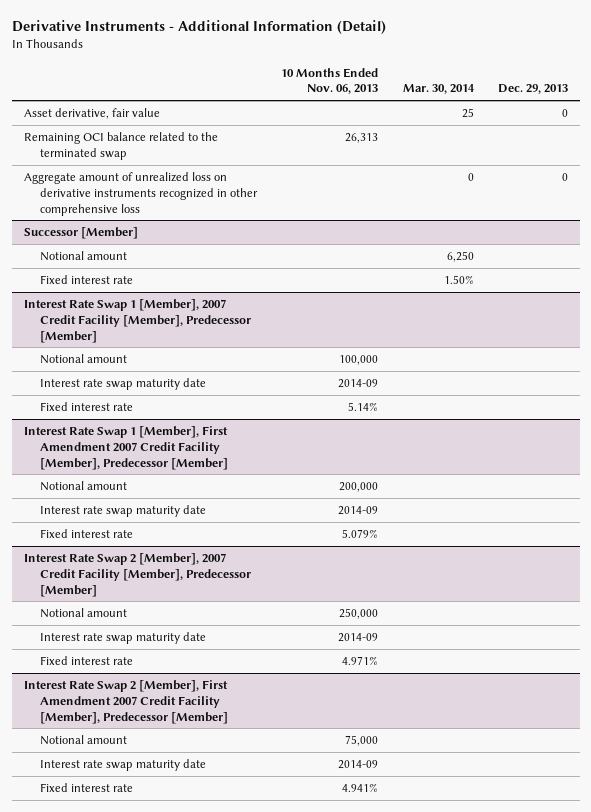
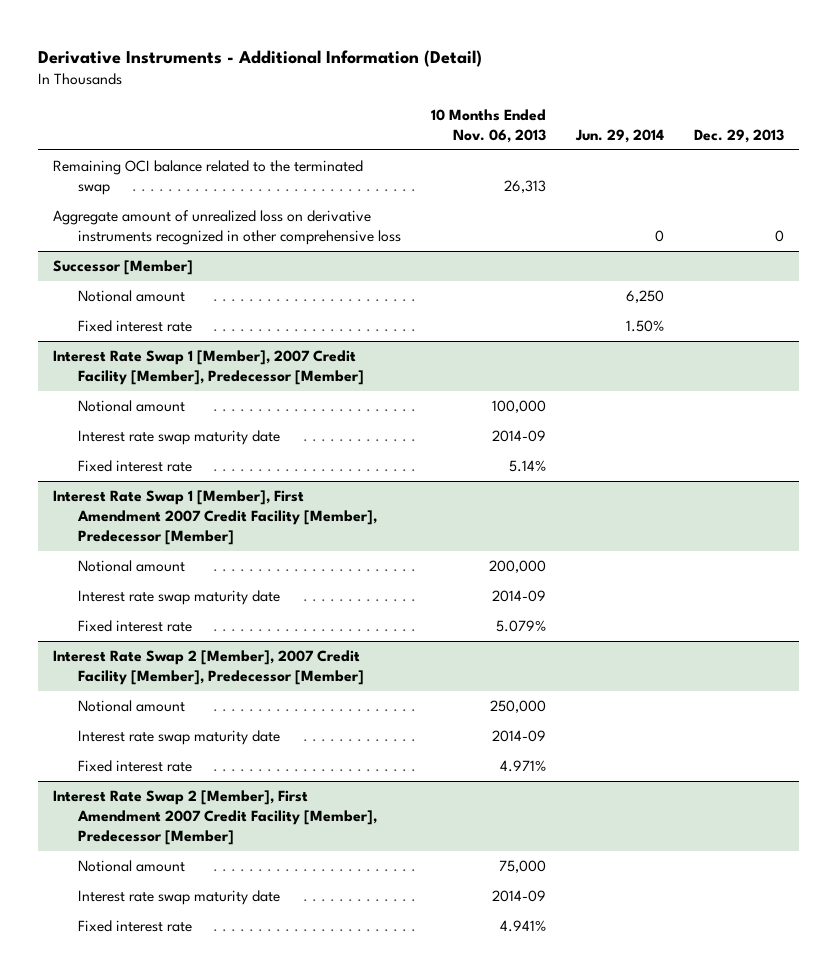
- | 10 Months Ended Nov. 06, 2013 | Mar. 30, 2014 | Dec. 29, 2013
+ | 10 Months Ended Nov. 06, 2013 | Jun. 29, 2014 | Dec. 29, 2013
- Asset derivative, fair value | | 25 | 0

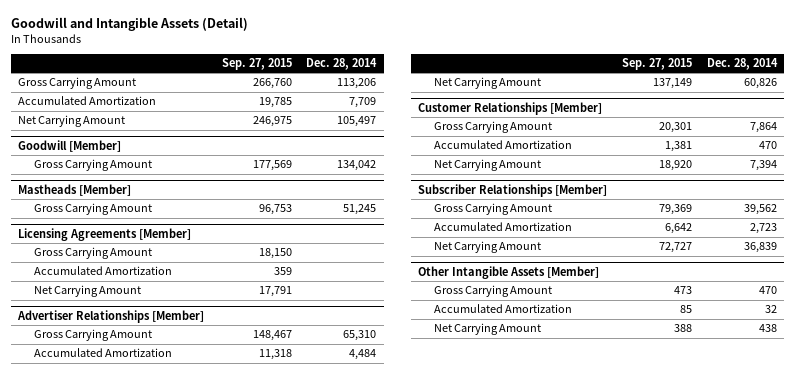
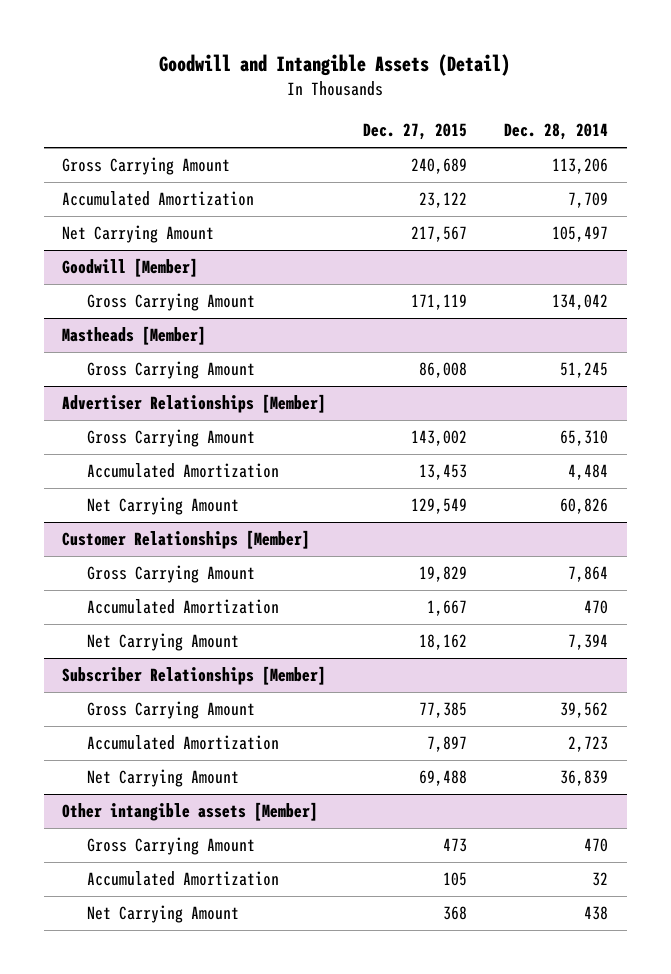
- | Sep. 27, 2015 | Dec. 28, 2014
+ | Dec. 27, 2015 | Dec. 28, 2014
- Licensing Agreements [Member]
- Gross Carrying Amount | 18,150 |
- Accumulated Amortization | 359 |
- Net Carrying Amount | 17,791 |
- Other Intangible Assets [Member]
+ Other intangible assets [Member]

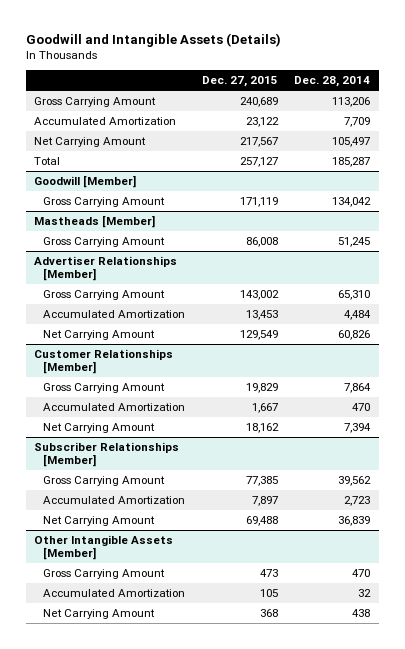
- Goodwill and Intangible Assets (Detail)
+ Goodwill and Intangible Assets (Details)
+ Total | 257,127 | 185,287
- Other intangible assets [Member]
+ Other Intangible Assets [Member]

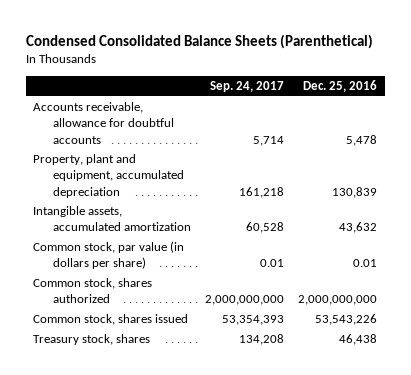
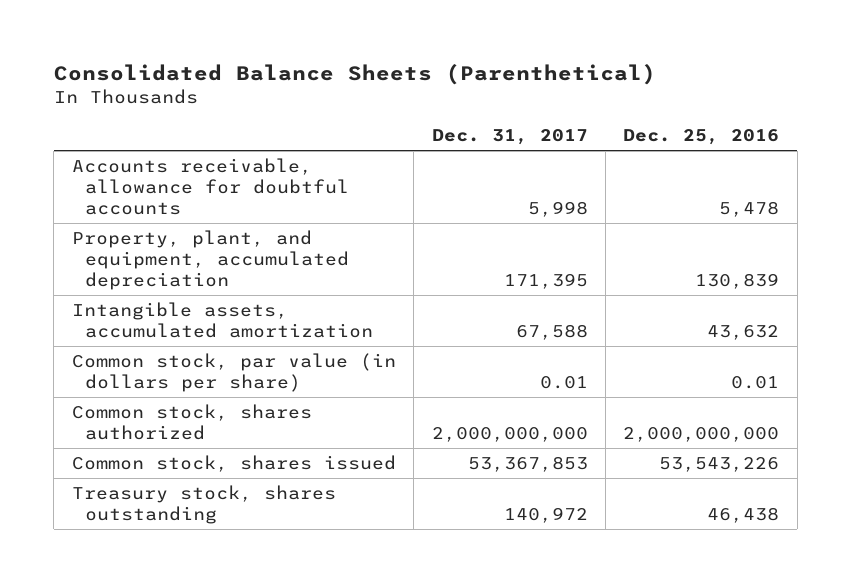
- Condensed Consolidated Balance Sheets (Parenthetical)
+ Consolidated Balance Sheets (Parenthetical)
- | Sep. 24, 2017 | Dec. 25, 2016
+ | Dec. 31, 2017 | Dec. 25, 2016
- Property, plant and equipment, accumulated depreciation | 161,218 | 130,839
+ Property, plant, and equipment, accumulated depreciation | 171,395 | 130,839
- Treasury stock, shares | 134,208 | 46,438
+ Treasury stock, shares outstanding | 140,972 | 46,438

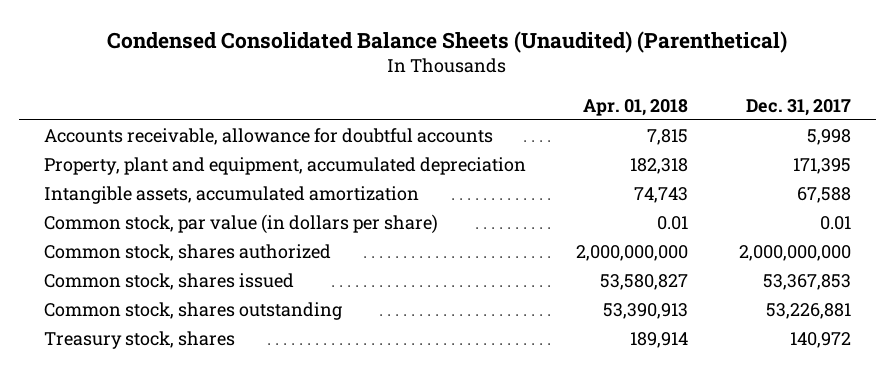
- Consolidated Balance Sheets (Parenthetical)
+ Condensed Consolidated Balance Sheets (Unaudited) (Parenthetical)
- | Dec. 31, 2017 | Dec. 25, 2016
+ | Apr. 01, 2018 | Dec. 31, 2017
- Property, plant, and equipment, accumulated depreciation | 171,395 | 130,839
+ Property, plant and equipment, accumulated depreciation | 182,318 | 171,395
- Treasury stock, shares outstanding | 140,972 | 46,438
+ Common stock, shares outstanding | 53,390,913 | 53,226,881
+ Treasury stock, shares | 189,914 | 140,972

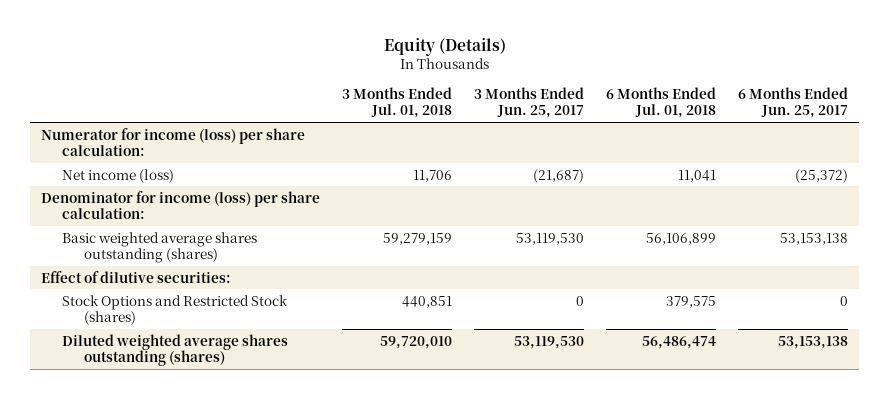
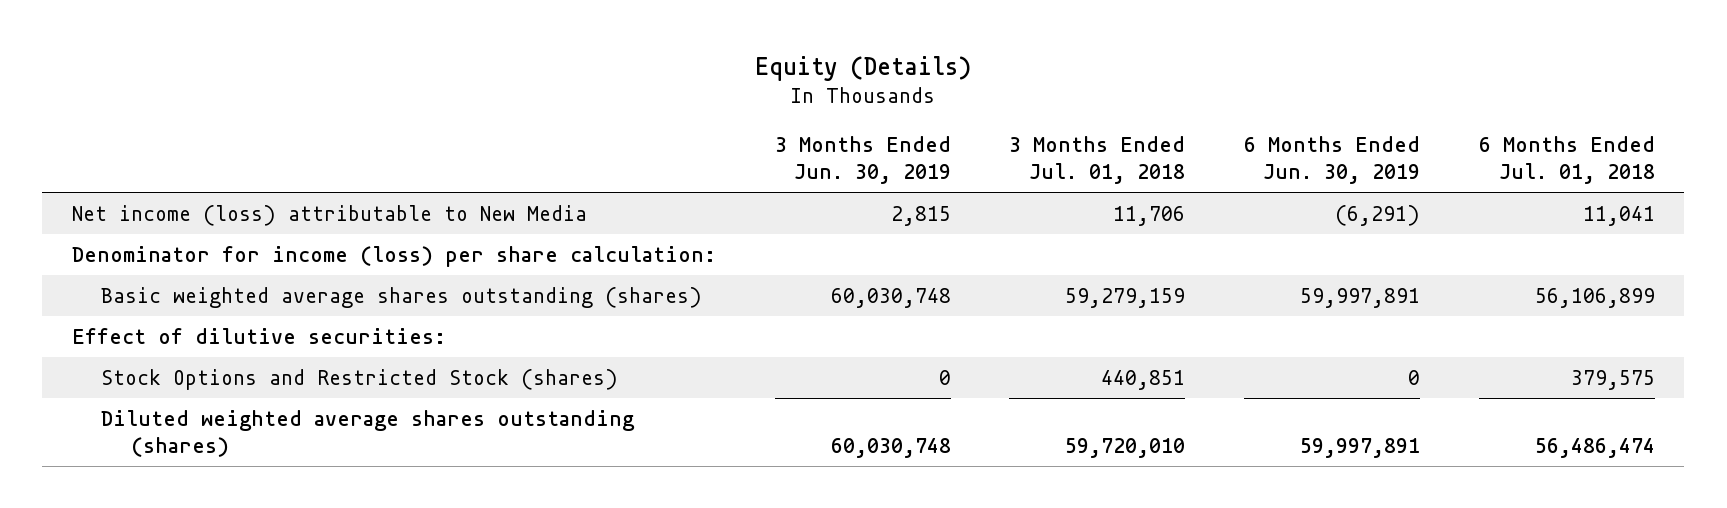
- | 3 Months Ended Jul. 01, 2018 | 3 Months Ended Jun. 25, 2017 | 6 Months Ended Jul. 01, 2018 | 6 Months Ended Jun. 25, 2017
+ | 3 Months Ended Jun. 30, 2019 | 3 Months Ended Jul. 01, 2018 | 6 Months Ended Jun. 30, 2019 | 6 Months Ended Jul. 01, 2018
- Numerator for income (loss) per share calculation:
- Net income (loss) | 11,706 | (21,687) | 11,041 | (25,372)
+ Net income (loss) attributable to New Media | 2,815 | 11,706 | (6,291) | 11,041

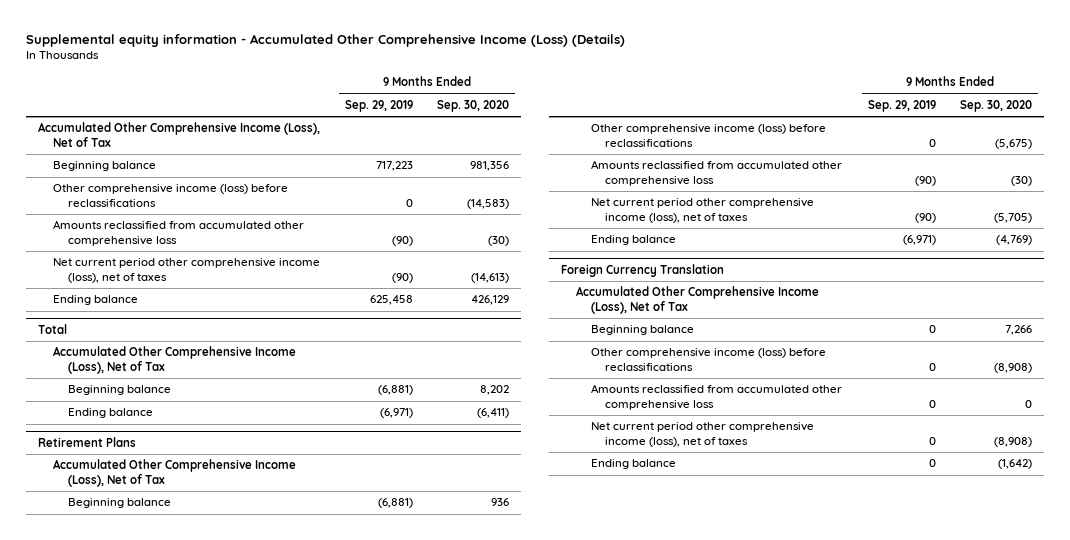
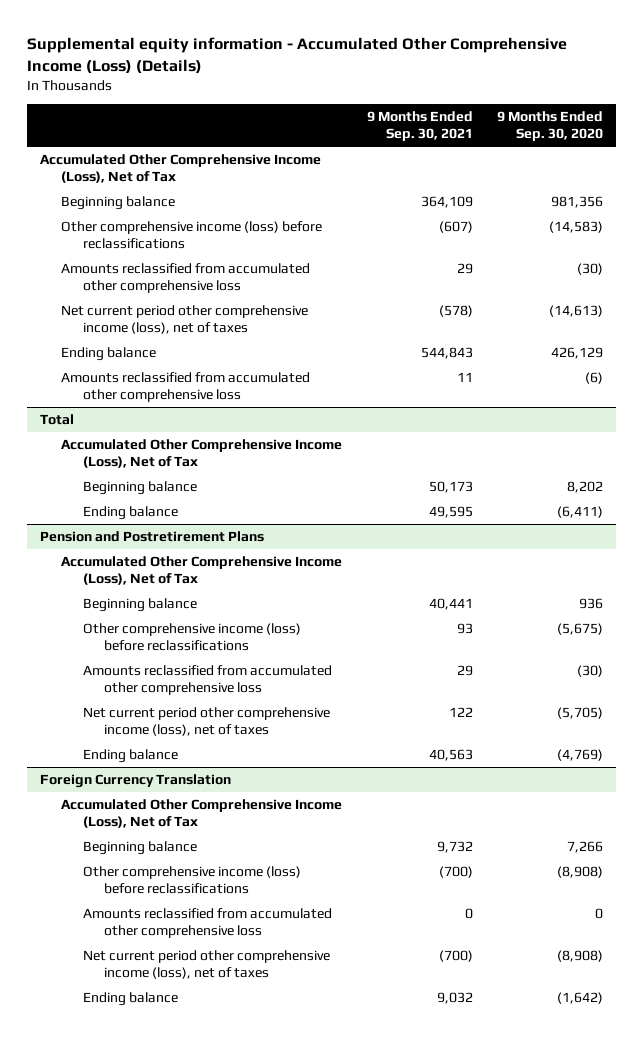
- | 9 Months Ended Sep. 29, 2019 | 9 Months Ended Sep. 30, 2020
+ | 9 Months Ended Sep. 30, 2021 | 9 Months Ended Sep. 30, 2020
+ Amounts reclassified from accumulated other comprehensive loss | 11 | (6)
- Retirement Plans
+ Pension and Postretirement Plans

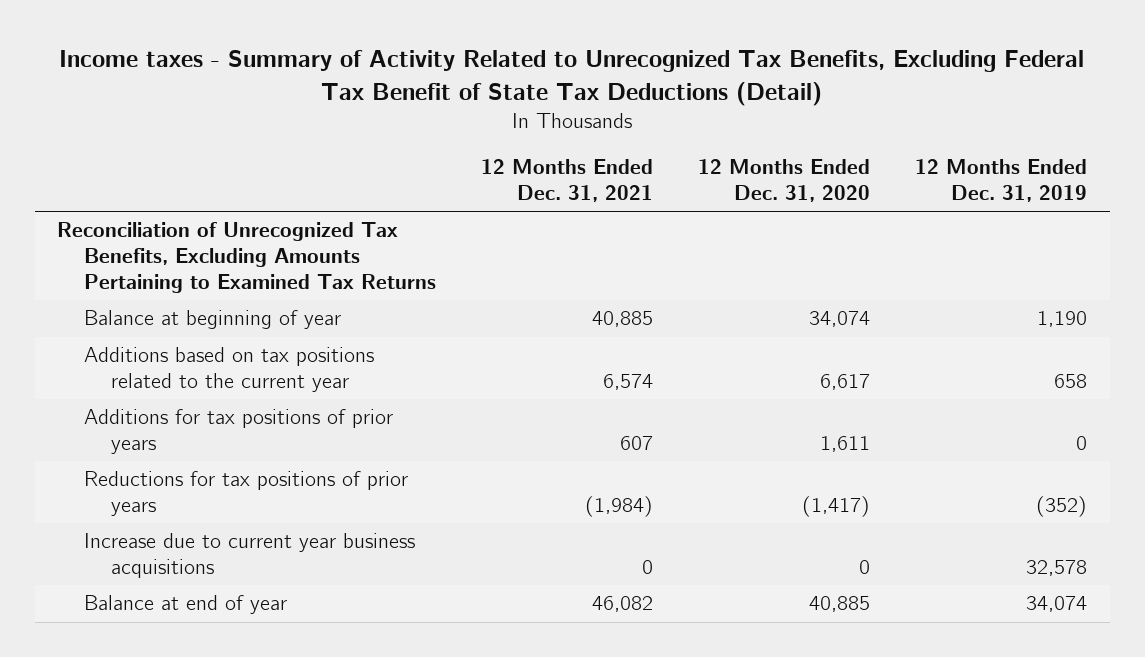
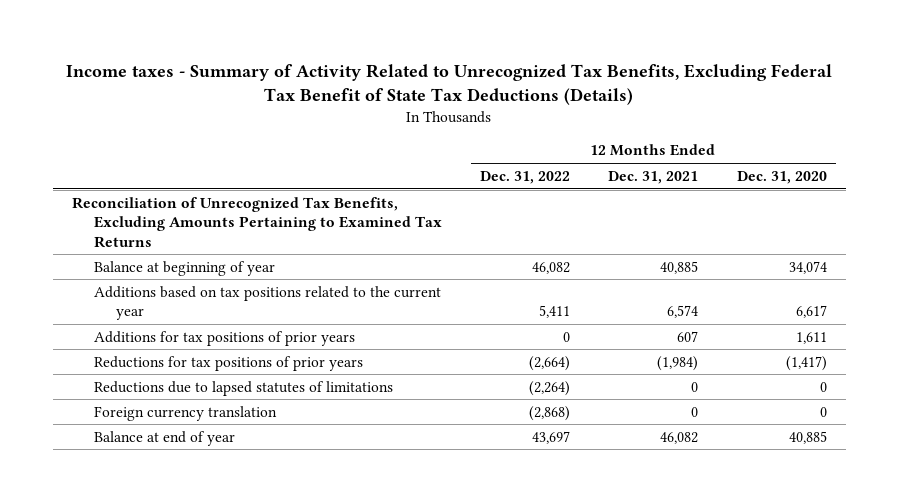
- Income taxes - Summary of Activity Related to Unrecognized Tax Benefits, Excluding Federal Tax Benefit of State Tax Deductions (Detail)
+ Income taxes - Summary of Activity Related to Unrecognized Tax Benefits, Excluding Federal Tax Benefit of State Tax Deductions (Details)
- | 12 Months Ended Dec. 31, 2021 | 12 Months Ended Dec. 31, 2020 | 12 Months Ended Dec. 31, 2019
+ | 12 Months Ended Dec. 31, 2022 | 12 Months Ended Dec. 31, 2021 | 12 Months Ended Dec. 31, 2020
- Increase due to current year business acquisitions | 0 | 0 | 32,578
+ Reductions due to lapsed statutes of limitations | (2,264) | 0 | 0
+ Foreign currency translation | (2,868) | 0 | 0

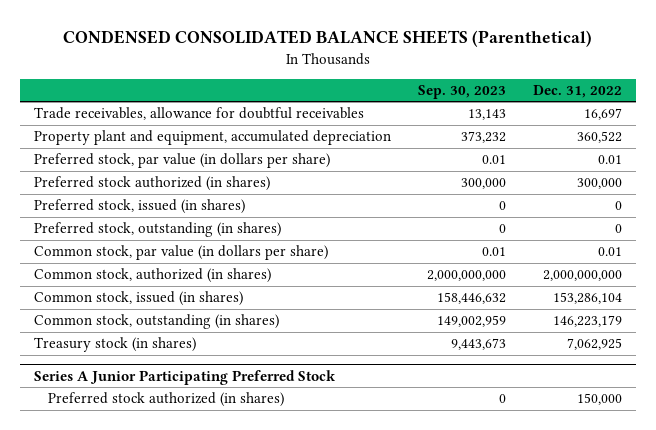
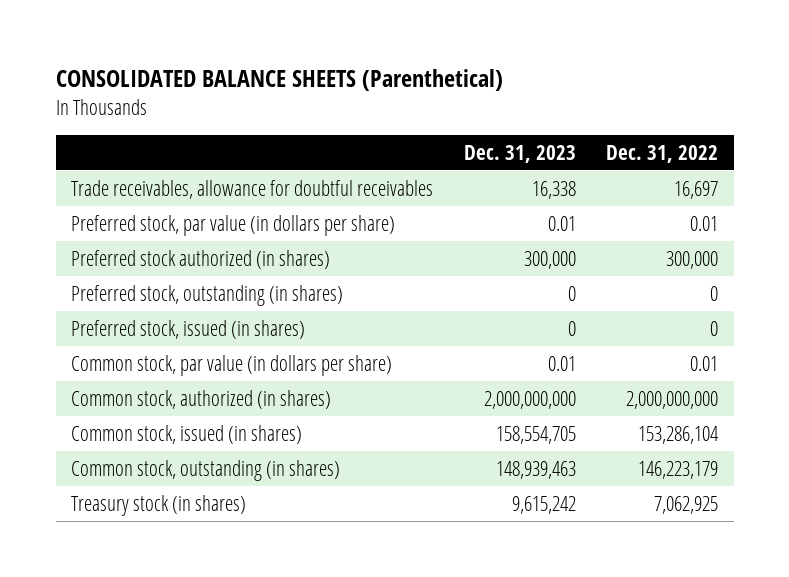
- CONDENSED CONSOLIDATED BALANCE SHEETS (Parenthetical)
+ CONSOLIDATED BALANCE SHEETS (Parenthetical)
- | Sep. 30, 2023 | Dec. 31, 2022
+ | Dec. 31, 2023 | Dec. 31, 2022
- Property plant and equipment, accumulated depreciation | 373,232 | 360,522
moved down: Preferred stock, issued (in shares) | 0 | 0
- Series A Junior Participating Preferred Stock
- Preferred stock authorized (in shares) | 0 | 150,000

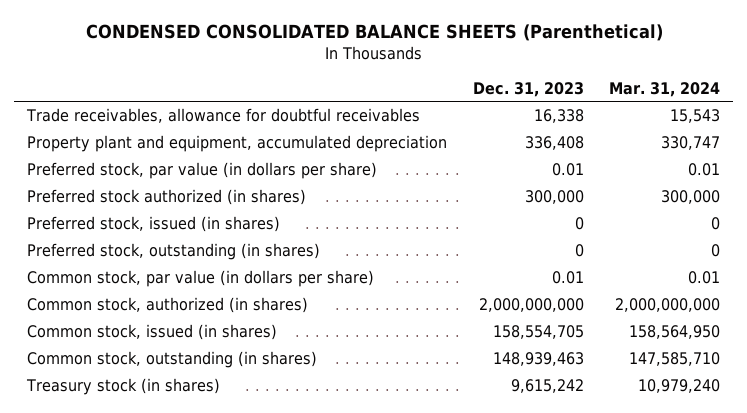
- CONSOLIDATED BALANCE SHEETS (Parenthetical)
+ CONDENSED CONSOLIDATED BALANCE SHEETS (Parenthetical)
- | Dec. 31, 2023 | Dec. 31, 2022
+ | Dec. 31, 2023 | Mar. 31, 2024
+ Property plant and equipment, accumulated depreciation | 336,408 | 330,747
moved down: Preferred stock, outstanding (in shares) | 0 | 0

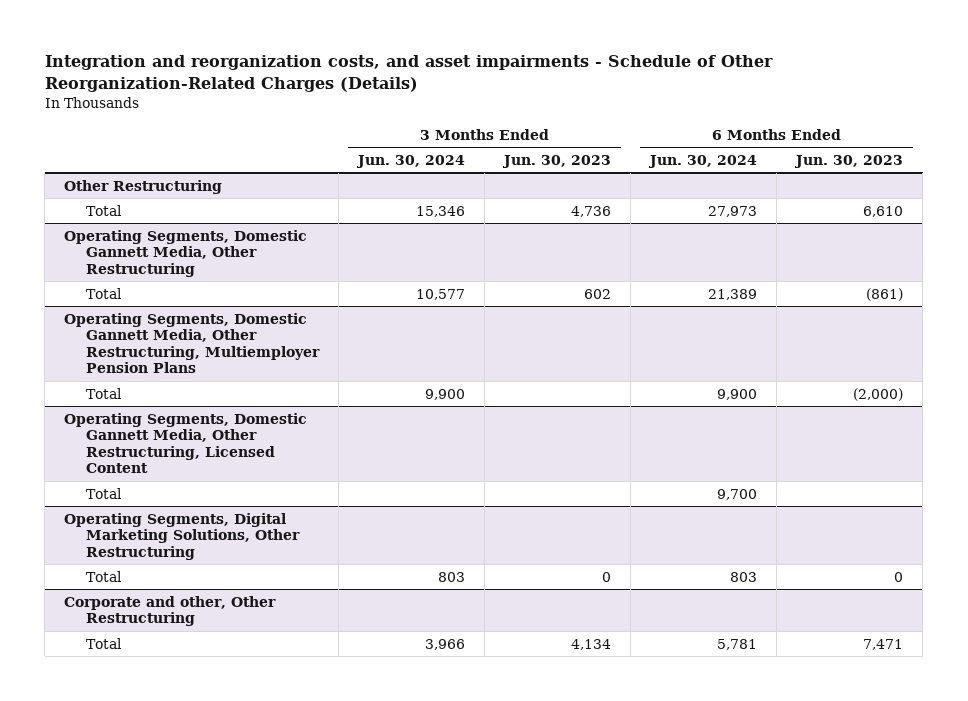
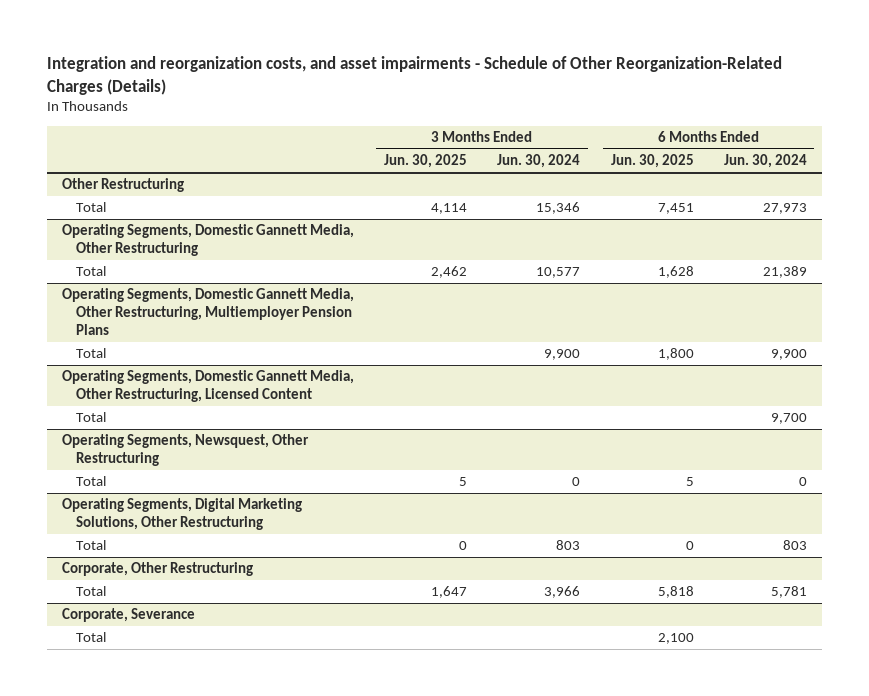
- | 3 Months Ended Jun. 30, 2024 | 3 Months Ended Jun. 30, 2023 | 6 Months Ended Jun. 30, 2024 | 6 Months Ended Jun. 30, 2023
+ | 3 Months Ended Jun. 30, 2025 | 3 Months Ended Jun. 30, 2024 | 6 Months Ended Jun. 30, 2025 | 6 Months Ended Jun. 30, 2024
+ Operating Segments, Newsquest, Other Restructuring
+ Total | 5 | 0 | 5 | 0
- Corporate and other, Other Restructuring
+ Corporate, Other Restructuring
+ Corporate, Severance
+ Total | | | 2,100 |

